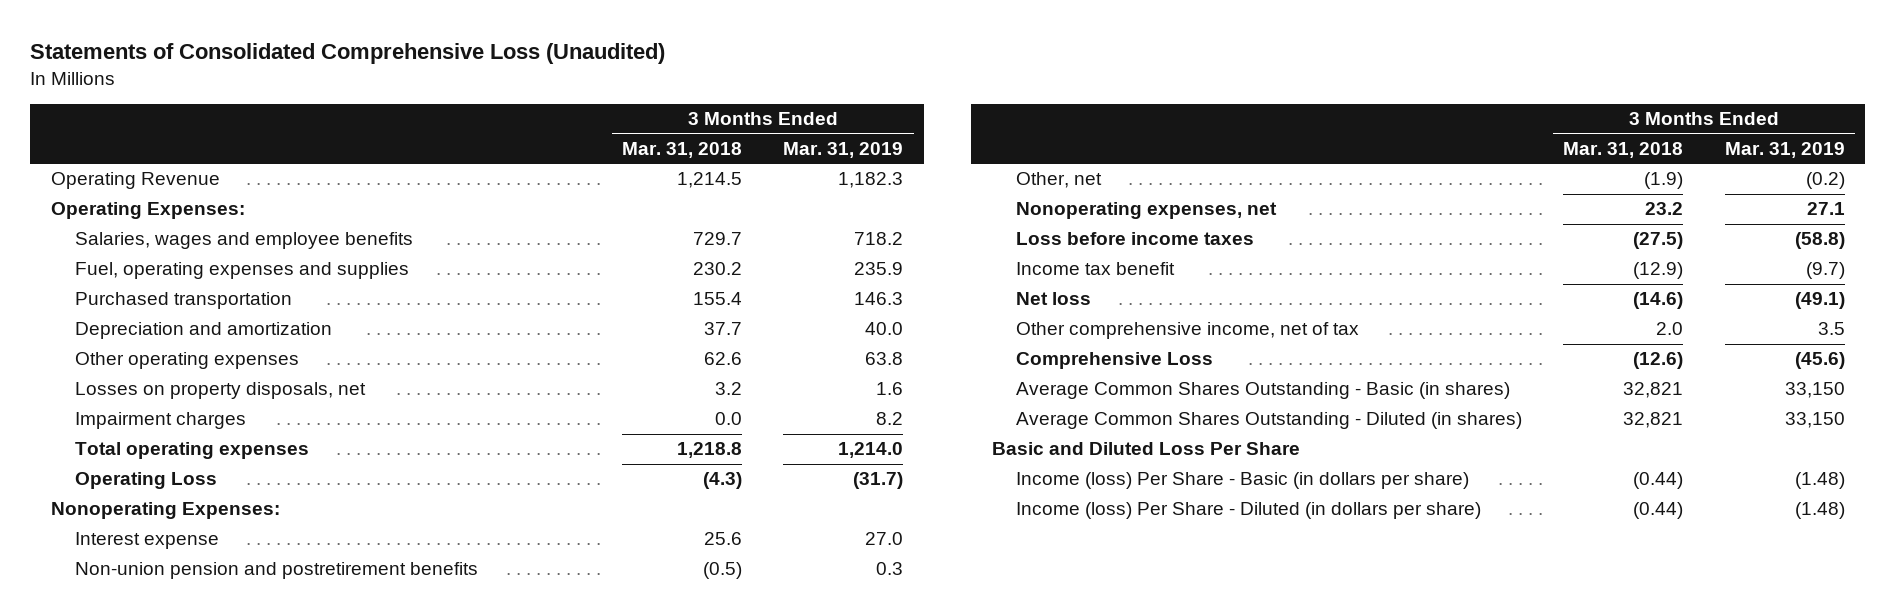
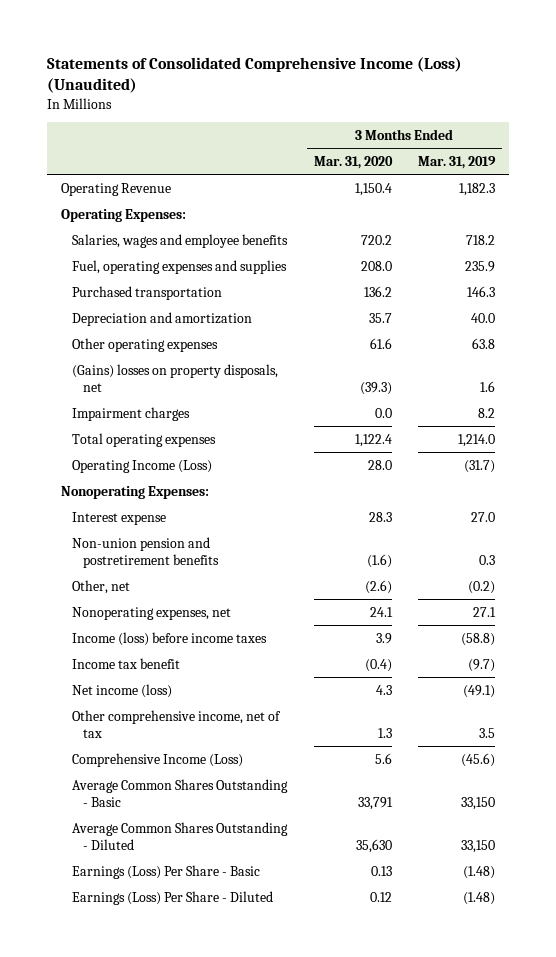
- Statements of Consolidated Comprehensive Loss (Unaudited)
+ Statements of Consolidated Comprehensive Income (Loss) (Unaudited)
- | 3 Months Ended Mar. 31, 2018 | 3 Months Ended Mar. 31, 2019
+ | 3 Months Ended Mar. 31, 2020 | 3 Months Ended Mar. 31, 2019
- Losses on property disposals, net | 3.2 | 1.6
+ (Gains) losses on property disposals, net | (39.3) | 1.6
- Operating Loss | (4.3) | (31.7)
+ Operating Income (Loss) | 28.0 | (31.7)
- Loss before income taxes | (27.5) | (58.8)
+ Income (loss) before income taxes | 3.9 | (58.8)
- Net loss | (14.6) | (49.1)
+ Net income (loss) | 4.3 | (49.1)
- Comprehensive Loss | (12.6) | (45.6)
- Average Common Shares Outstanding - Basic (in shares) | 32,821 | 33,150
- Average Common Shares Outstanding - Diluted (in shares) | 32,821 | 33,150
- Basic and Diluted Loss Per Share
- Income (loss) Per Share - Basic (in dollars per share) | (0.44) | (1.48)
- Income (loss) Per Share - Diluted (in dollars per share) | (0.44) | (1.48)
+ Comprehensive Income (Loss) | 5.6 | (45.6)
+ Average Common Shares Outstanding - Basic | 33,791 | 33,150
+ Average Common Shares Outstanding - Diluted | 35,630 | 33,150
+ Earnings (Loss) Per Share - Basic | 0.13 | (1.48)
+ Earnings (Loss) Per Share - Diluted | 0.12 | (1.48)

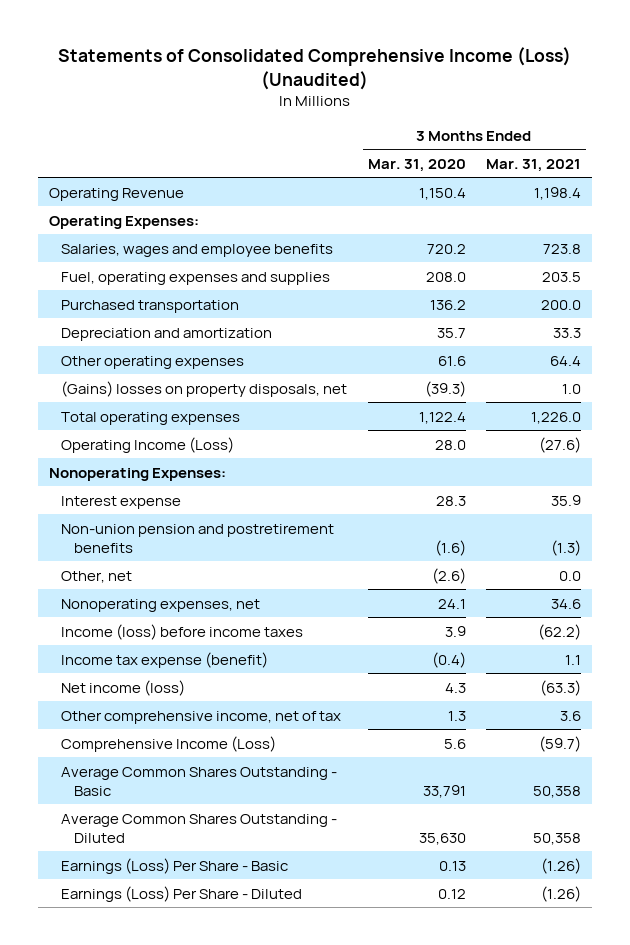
- | 3 Months Ended Mar. 31, 2020 | 3 Months Ended Mar. 31, 2019
+ | 3 Months Ended Mar. 31, 2020 | 3 Months Ended Mar. 31, 2021
- Impairment charges | 0.0 | 8.2
- Income tax benefit | (0.4) | (9.7)
+ Income tax expense (benefit) | (0.4) | 1.1

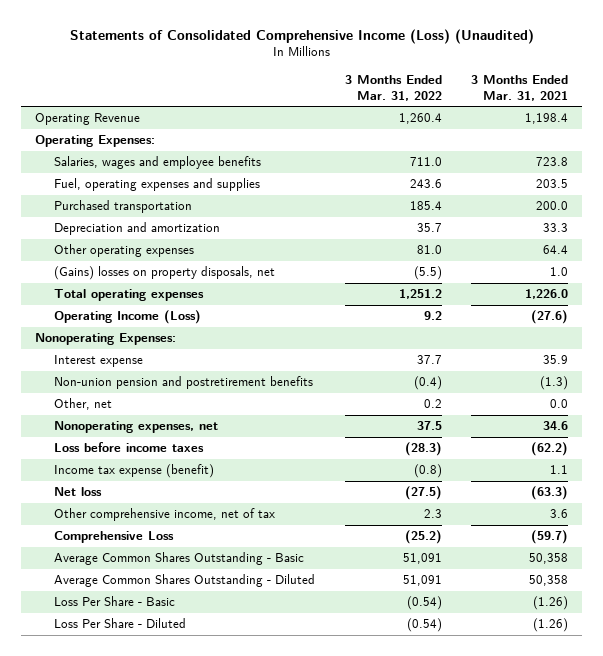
- | 3 Months Ended Mar. 31, 2020 | 3 Months Ended Mar. 31, 2021
+ | 3 Months Ended Mar. 31, 2022 | 3 Months Ended Mar. 31, 2021
- Income (loss) before income taxes | 3.9 | (62.2)
+ Loss before income taxes | (28.3) | (62.2)
- Net income (loss) | 4.3 | (63.3)
+ Net loss | (27.5) | (63.3)
- Comprehensive Income (Loss) | 5.6 | (59.7)
+ Comprehensive Loss | (25.2) | (59.7)
- Earnings (Loss) Per Share - Basic | 0.13 | (1.26)
- Earnings (Loss) Per Share - Diluted | 0.12 | (1.26)
+ Loss Per Share - Basic | (0.54) | (1.26)
+ Loss Per Share - Diluted | (0.54) | (1.26)

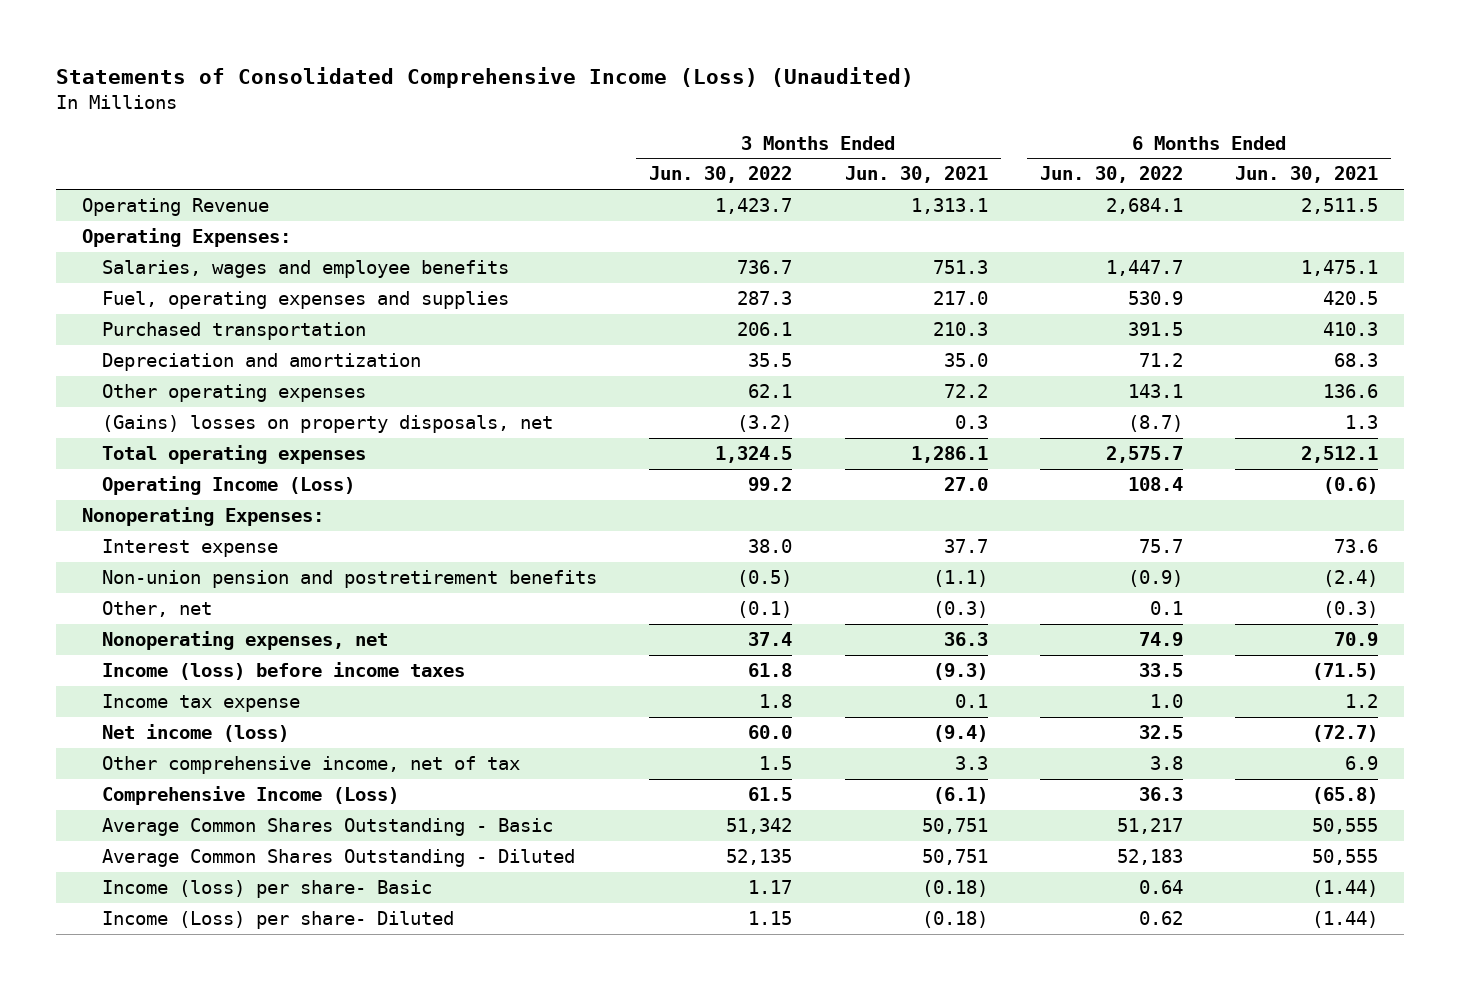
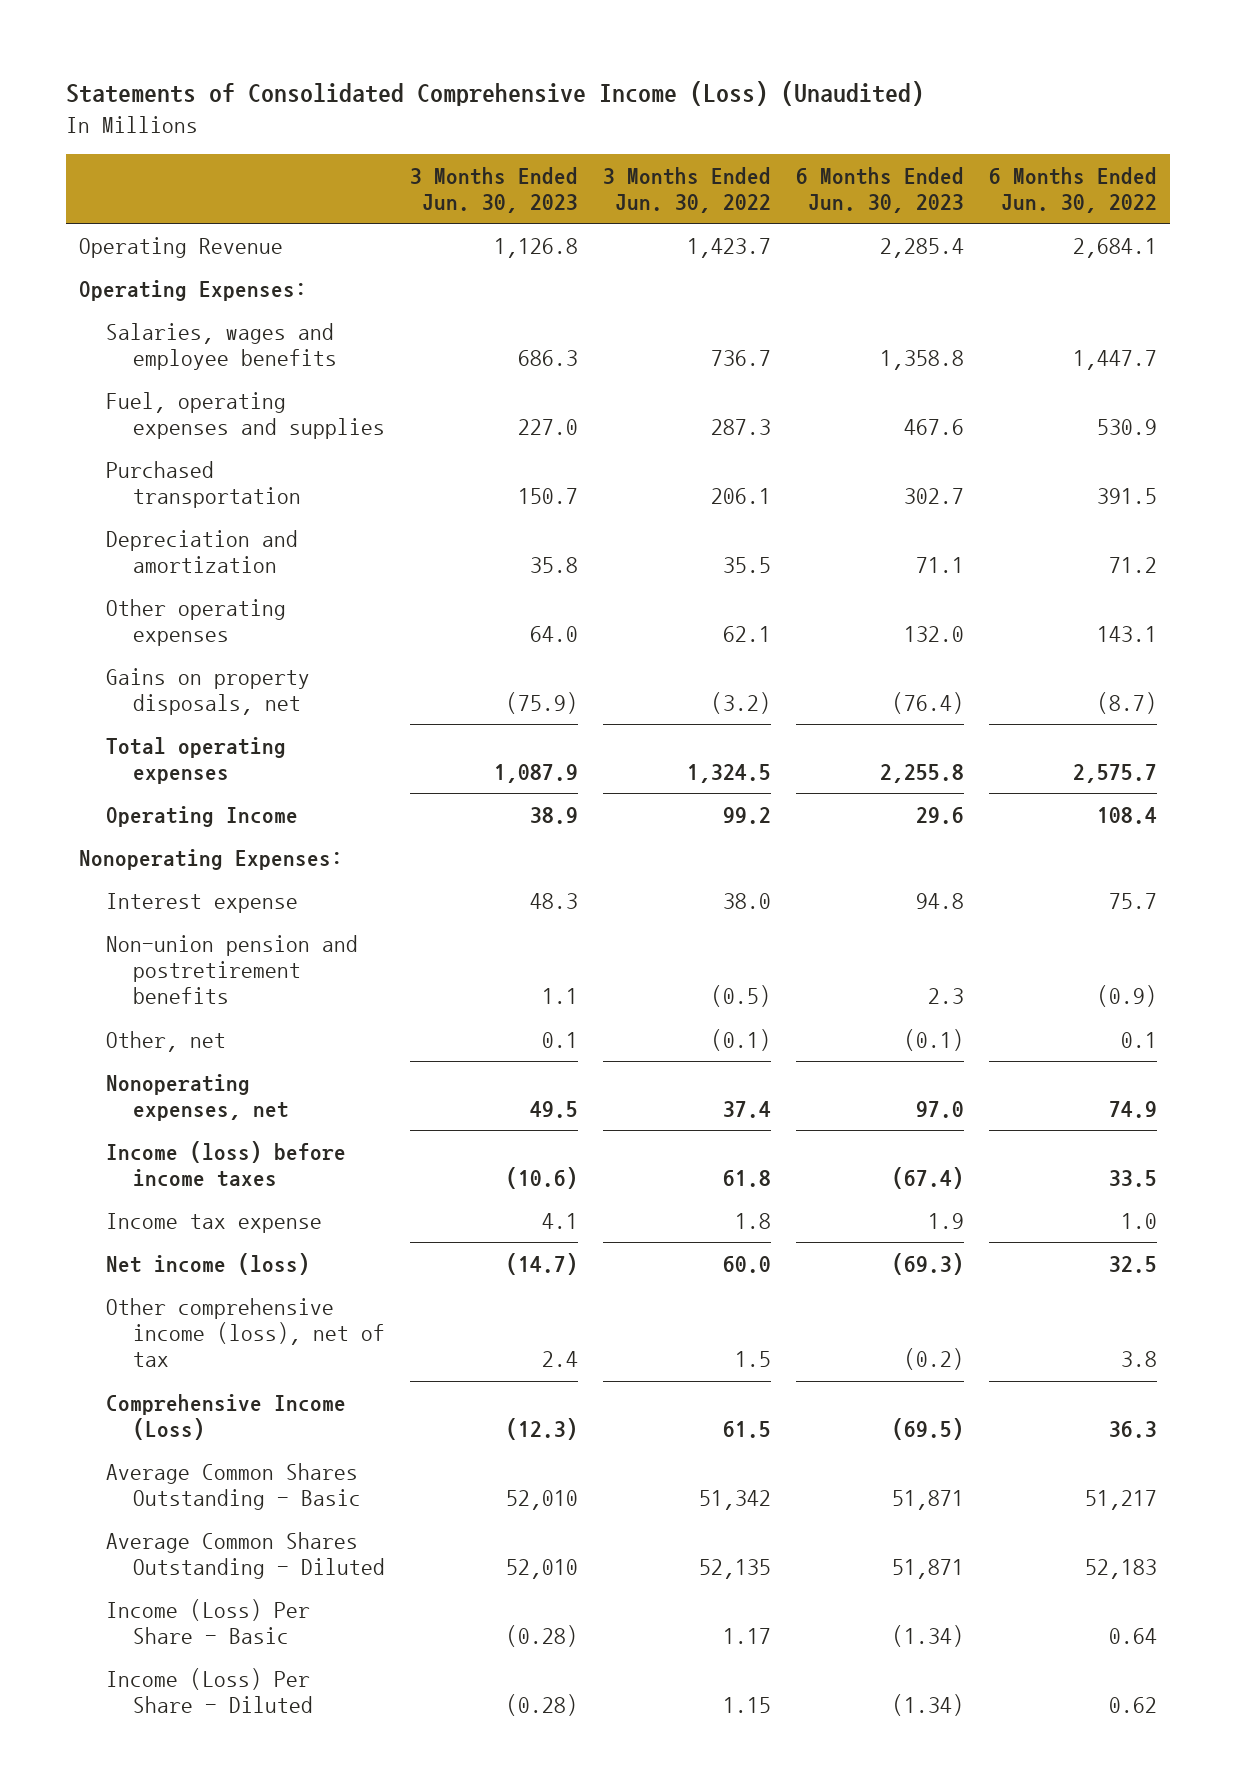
- | 3 Months Ended Jun. 30, 2022 | 3 Months Ended Jun. 30, 2021 | 6 Months Ended Jun. 30, 2022 | 6 Months Ended Jun. 30, 2021
+ | 3 Months Ended Jun. 30, 2023 | 3 Months Ended Jun. 30, 2022 | 6 Months Ended Jun. 30, 2023 | 6 Months Ended Jun. 30, 2022
- (Gains) losses on property disposals, net | (3.2) | 0.3 | (8.7) | 1.3
+ Gains on property disposals, net | (75.9) | (3.2) | (76.4) | (8.7)
- Operating Income (Loss) | 99.2 | 27.0 | 108.4 | (0.6)
+ Operating Income | 38.9 | 99.2 | 29.6 | 108.4
- Other comprehensive income, net of tax | 1.5 | 3.3 | 3.8 | 6.9
+ Other comprehensive income (loss), net of tax | 2.4 | 1.5 | (0.2) | 3.8
- Income (loss) per share- Basic | 1.17 | (0.18) | 0.64 | (1.44)
- Income (Loss) per share- Diluted | 1.15 | (0.18) | 0.62 | (1.44)
+ Income (Loss) Per Share - Basic | (0.28) | 1.17 | (1.34) | 0.64
+ Income (Loss) Per Share - Diluted | (0.28) | 1.15 | (1.34) | 0.62

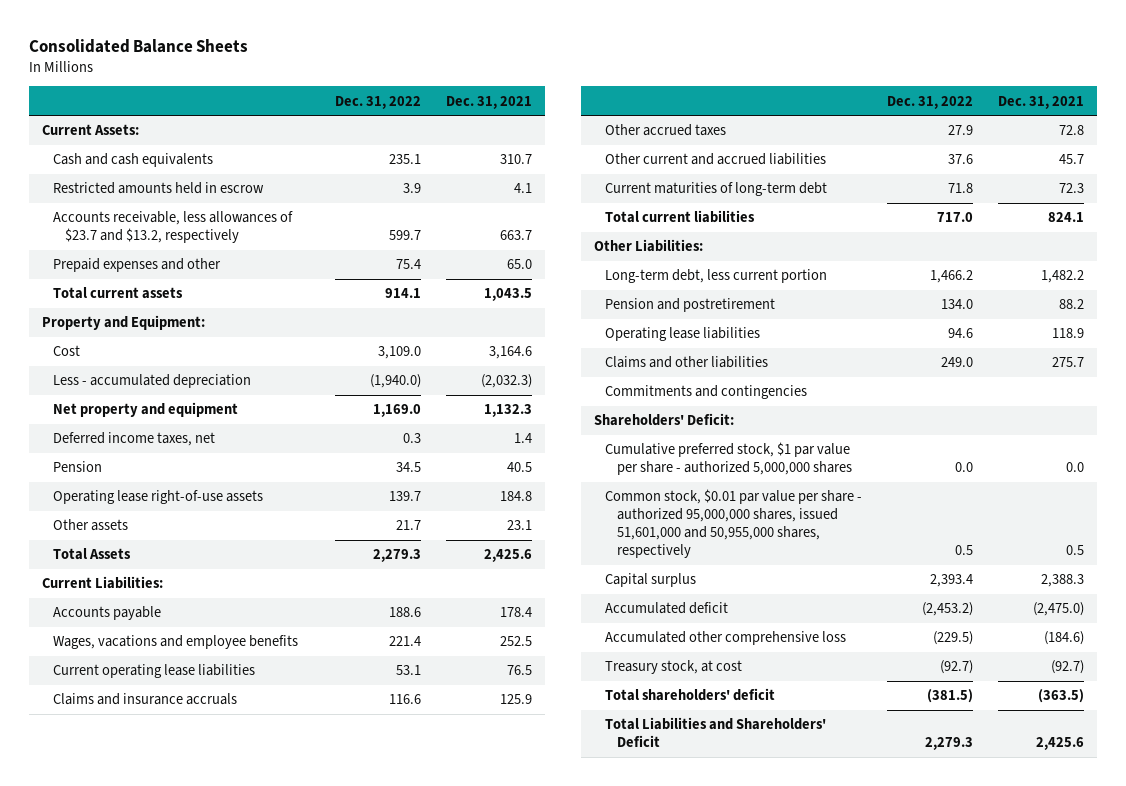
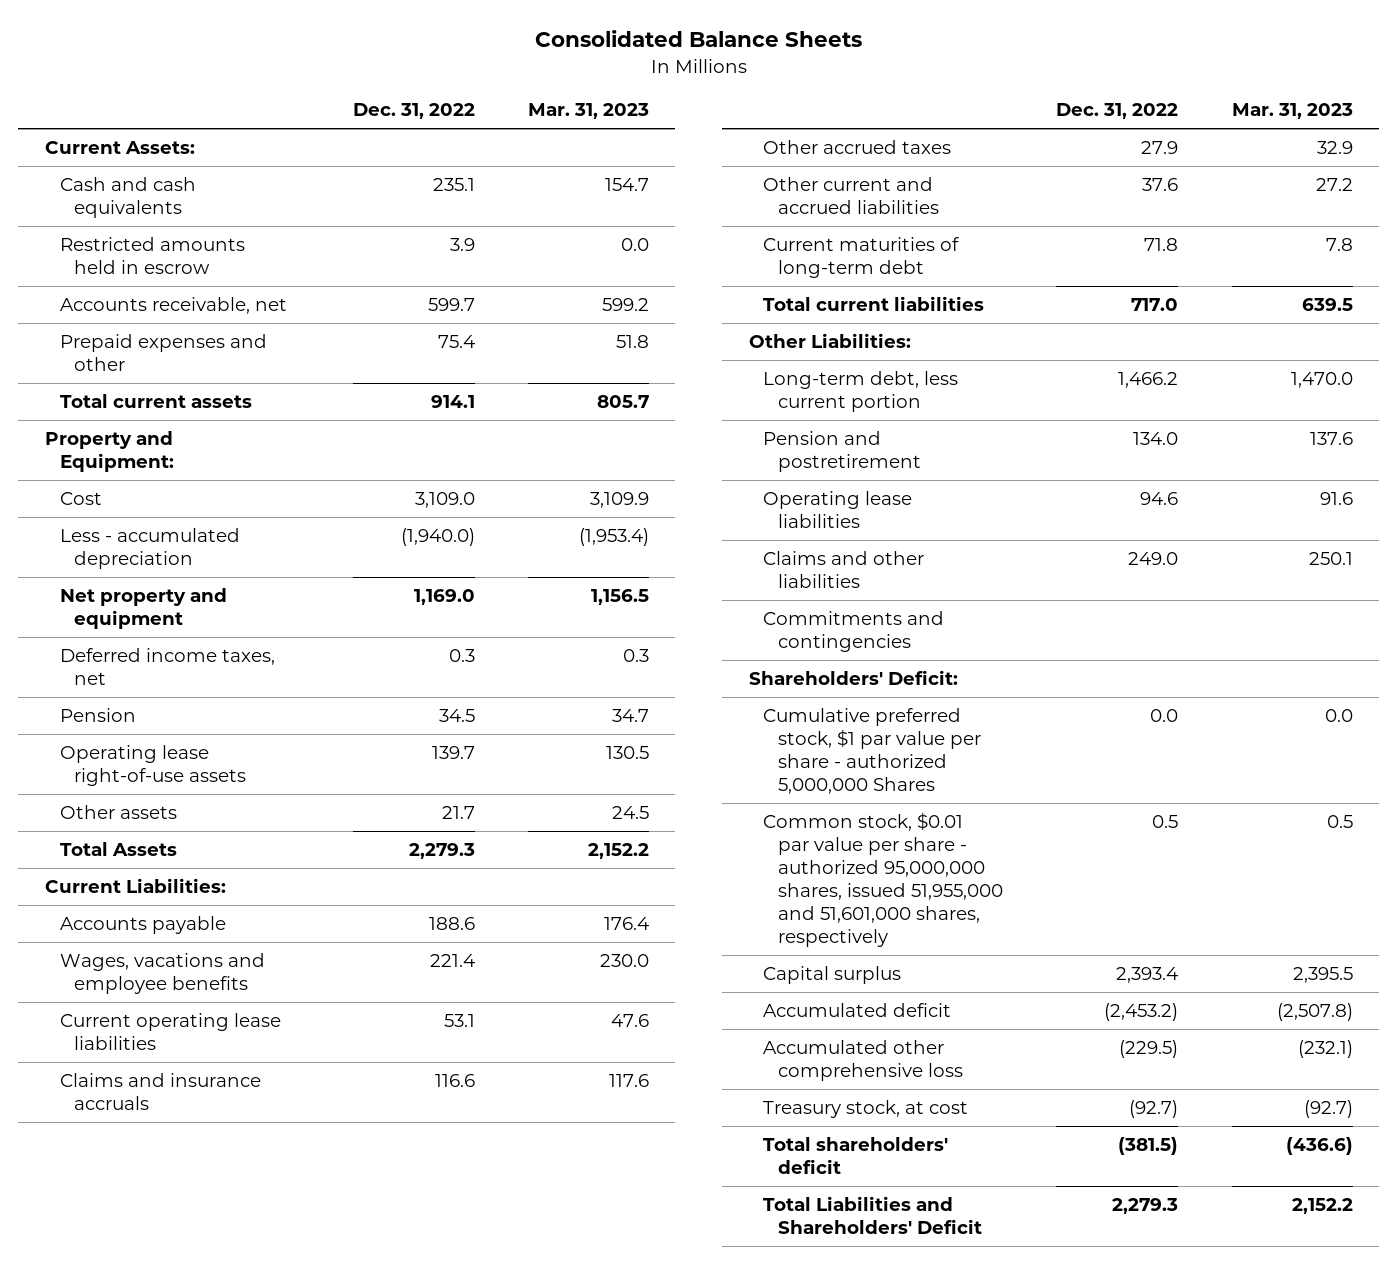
- | Dec. 31, 2022 | Dec. 31, 2021
+ | Dec. 31, 2022 | Mar. 31, 2023
- Accounts receivable, less allowances of $23.7 and $13.2, respectively | 599.7 | 663.7
+ Accounts receivable, net | 599.7 | 599.2
- Cumulative preferred stock, $1 par value per share - authorized 5,000,000 shares | 0.0 | 0.0
- Common stock, $0.01 par value per share - authorized 95,000,000 shares, issued 51,601,000 and 50,955,000 shares, respectively | 0.5 | 0.5
+ Cumulative preferred stock, $1 par value per share - authorized 5,000,000 Shares | 0.0 | 0.0
+ Common stock, $0.01 par value per share - authorized 95,000,000 shares, issued 51,955,000 and 51,601,000 shares, respectively | 0.5 | 0.5

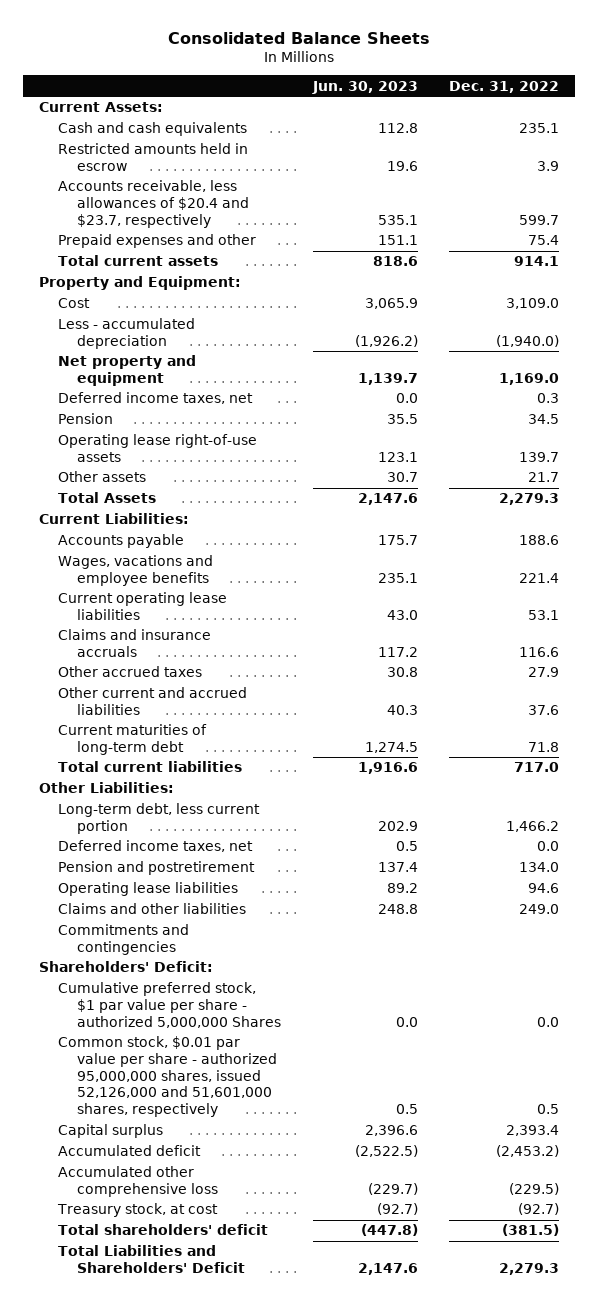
- | Dec. 31, 2022 | Mar. 31, 2023
+ | Jun. 30, 2023 | Dec. 31, 2022
- Accounts receivable, net | 599.7 | 599.2
+ Accounts receivable, less allowances of $20.4 and $23.7, respectively | 535.1 | 599.7
+ Deferred income taxes, net | 0.5 | 0.0
- Common stock, $0.01 par value per share - authorized 95,000,000 shares, issued 51,955,000 and 51,601,000 shares, respectively | 0.5 | 0.5
+ Common stock, $0.01 par value per share - authorized 95,000,000 shares, issued 52,126,000 and 51,601,000 shares, respectively | 0.5 | 0.5

